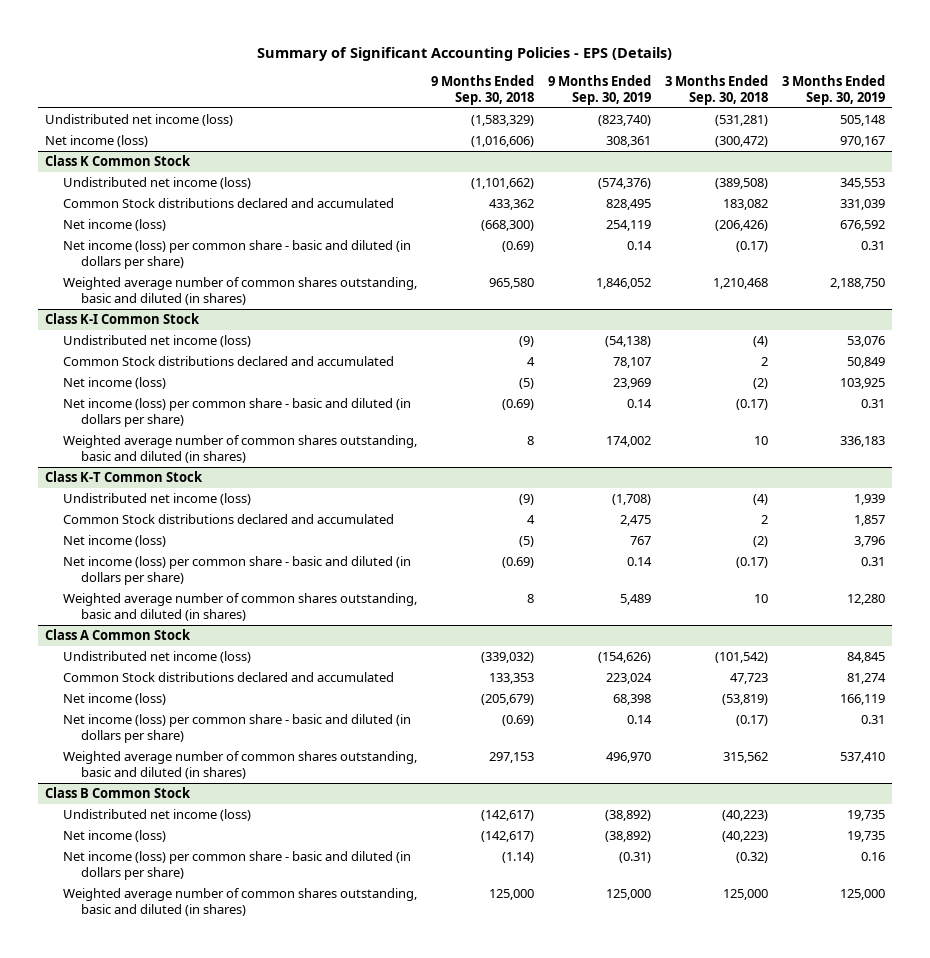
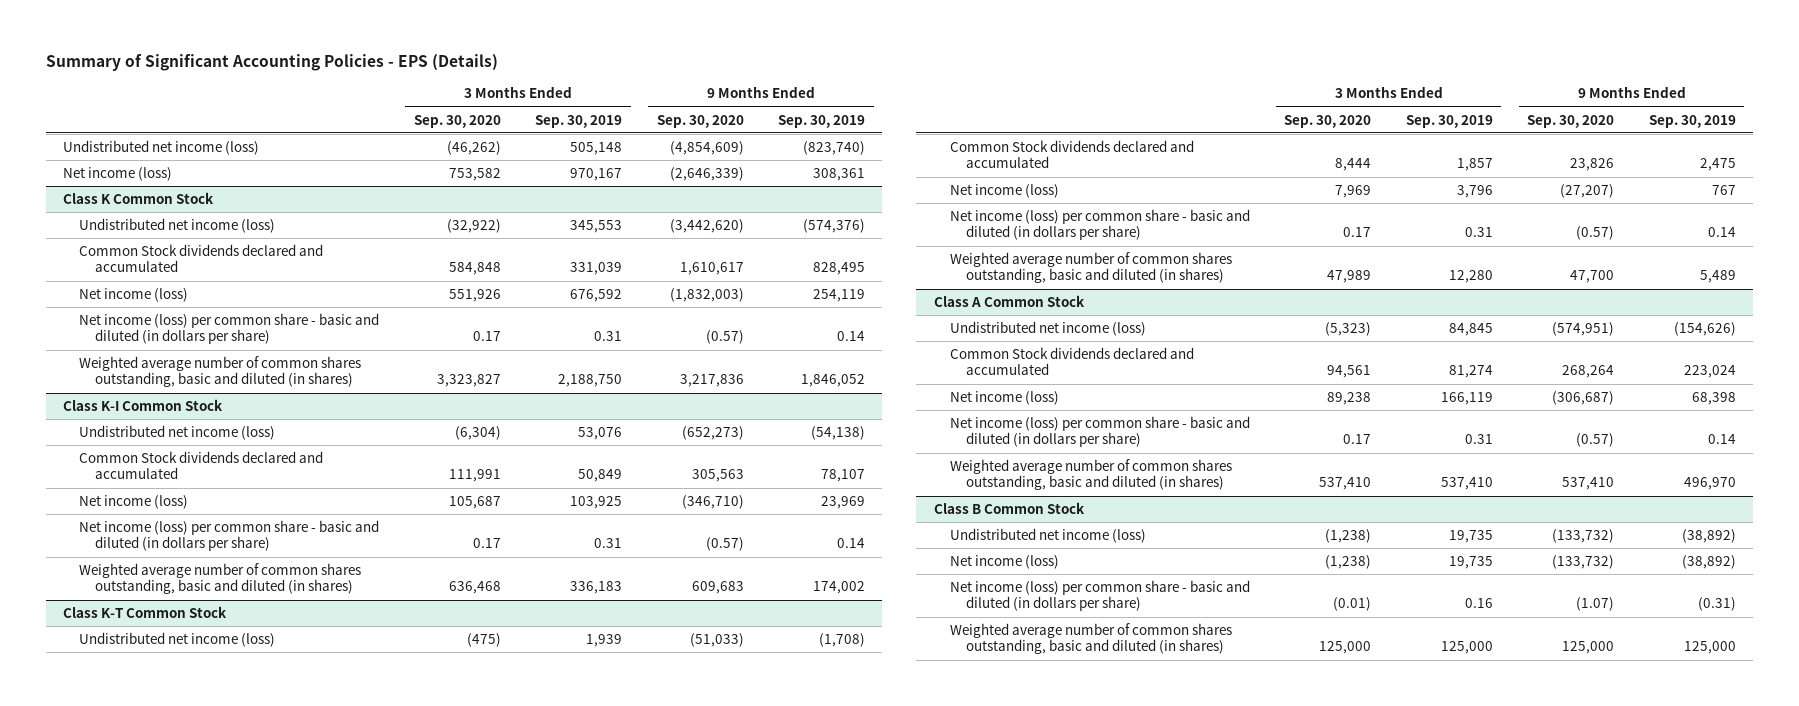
- | 9 Months Ended Sep. 30, 2018 | 9 Months Ended Sep. 30, 2019 | 3 Months Ended Sep. 30, 2018 | 3 Months Ended Sep. 30, 2019
+ | 3 Months Ended Sep. 30, 2020 | 3 Months Ended Sep. 30, 2019 | 9 Months Ended Sep. 30, 2020 | 9 Months Ended Sep. 30, 2019
@ Class K Common Stock
- Common Stock distributions declared and accumulated | 433,362 | 828,495 | 183,082 | 331,039
+ Common Stock dividends declared and accumulated | 584,848 | 331,039 | 1,610,617 | 828,495
@ Class K-I Common Stock
- Common Stock distributions declared and accumulated | 4 | 78,107 | 2 | 50,849
+ Common Stock dividends declared and accumulated | 111,991 | 50,849 | 305,563 | 78,107
@ Class K-T Common Stock
- Common Stock distributions declared and accumulated | 4 | 2,475 | 2 | 1,857
+ Common Stock dividends declared and accumulated | 8,444 | 1,857 | 23,826 | 2,475
@ Class A Common Stock
- Common Stock distributions declared and accumulated | 133,353 | 223,024 | 47,723 | 81,274
+ Common Stock dividends declared and accumulated | 94,561 | 81,274 | 268,264 | 223,024

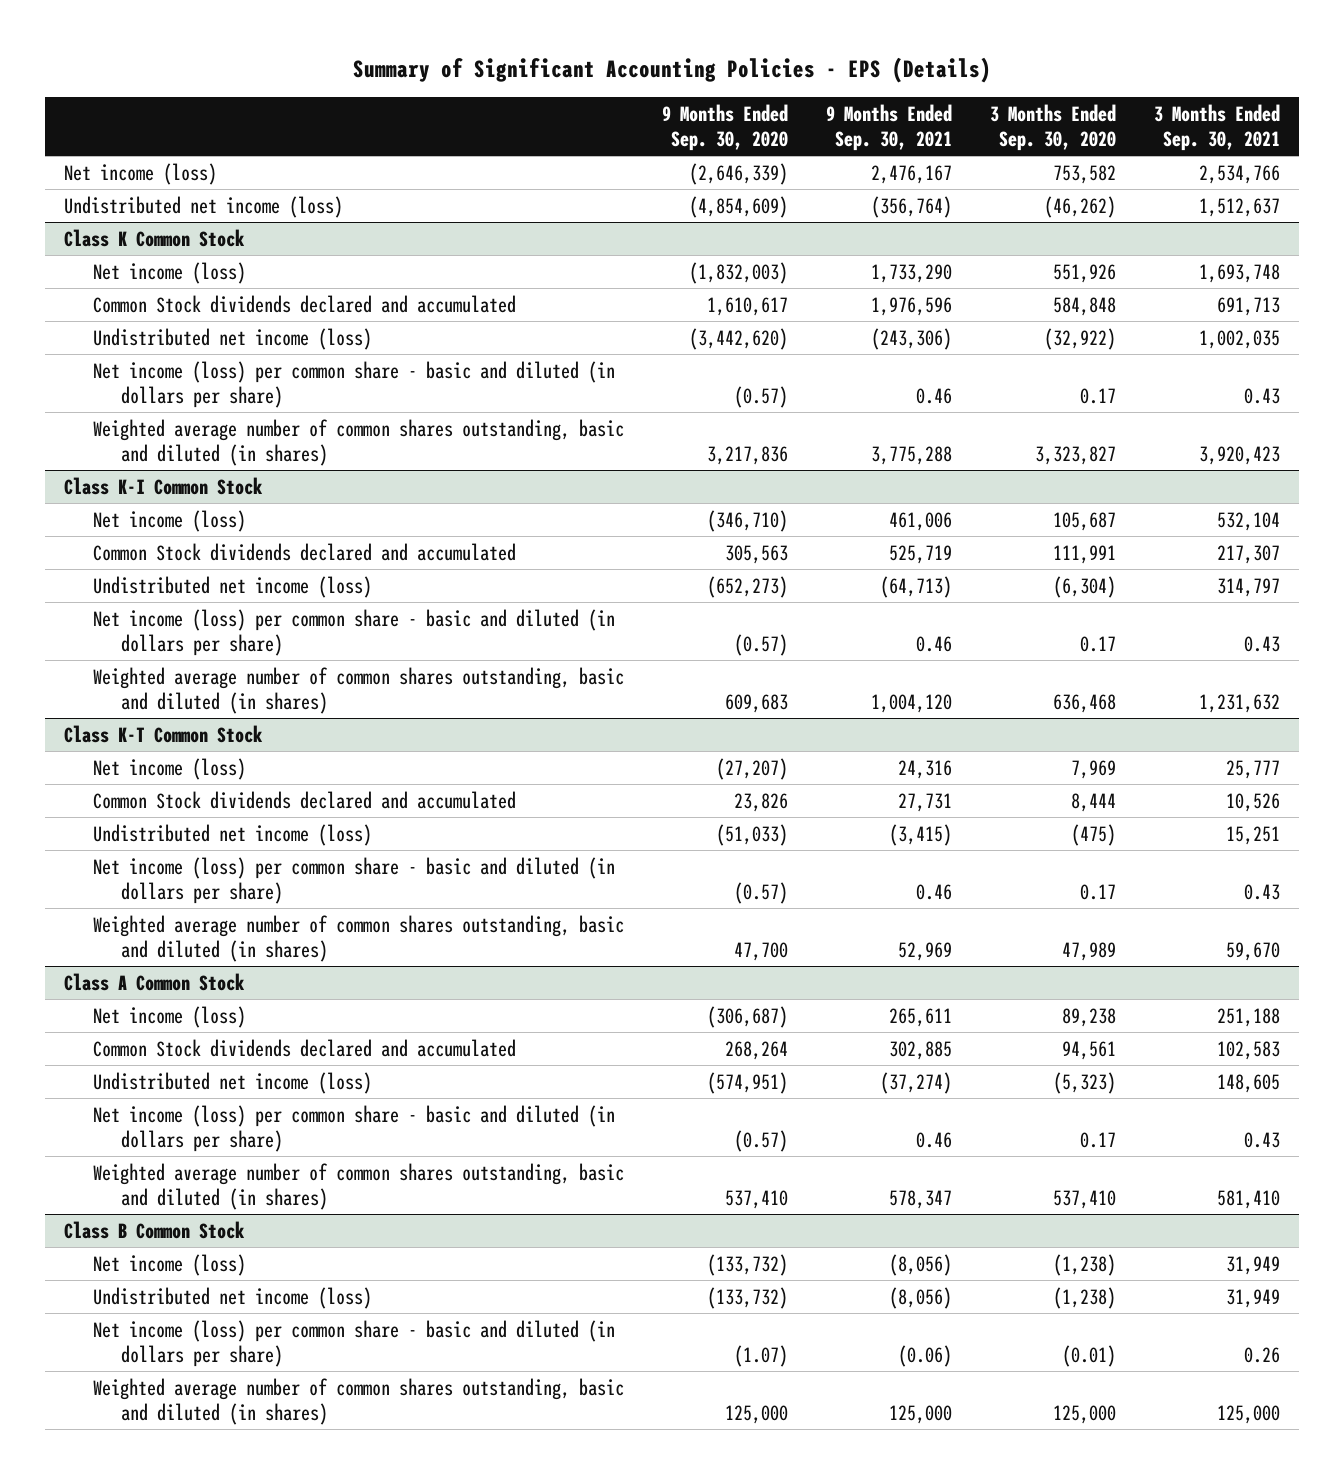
- | 3 Months Ended Sep. 30, 2020 | 3 Months Ended Sep. 30, 2019 | 9 Months Ended Sep. 30, 2020 | 9 Months Ended Sep. 30, 2019
+ | 9 Months Ended Sep. 30, 2020 | 9 Months Ended Sep. 30, 2021 | 3 Months Ended Sep. 30, 2020 | 3 Months Ended Sep. 30, 2021
moved down: Undistributed net income (loss) | (4,854,609) | (356,764) | (46,262) | 1,512,637
@ Class K Common Stock
moved down: Common Stock dividends declared and accumulated | 1,610,617 | 1,976,596 | 584,848 | 691,713
moved down: Undistributed net income (loss) | (3,442,620) | (243,306) | (32,922) | 1,002,035
@ Class K-I Common Stock
moved down: Common Stock dividends declared and accumulated | 305,563 | 525,719 | 111,991 | 217,307
moved down: Undistributed net income (loss) | (652,273) | (64,713) | (6,304) | 314,797
@ Class K-T Common Stock
moved down: Common Stock dividends declared and accumulated | 23,826 | 27,731 | 8,444 | 10,526
moved down: Undistributed net income (loss) | (51,033) | (3,415) | (475) | 15,251
@ Class A Common Stock
moved down: Common Stock dividends declared and accumulated | 268,264 | 302,885 | 94,561 | 102,583
moved down: Undistributed net income (loss) | (574,951) | (37,274) | (5,323) | 148,605
@ Class B Common Stock
moved down: Undistributed net income (loss) | (133,732) | (8,056) | (1,238) | 31,949

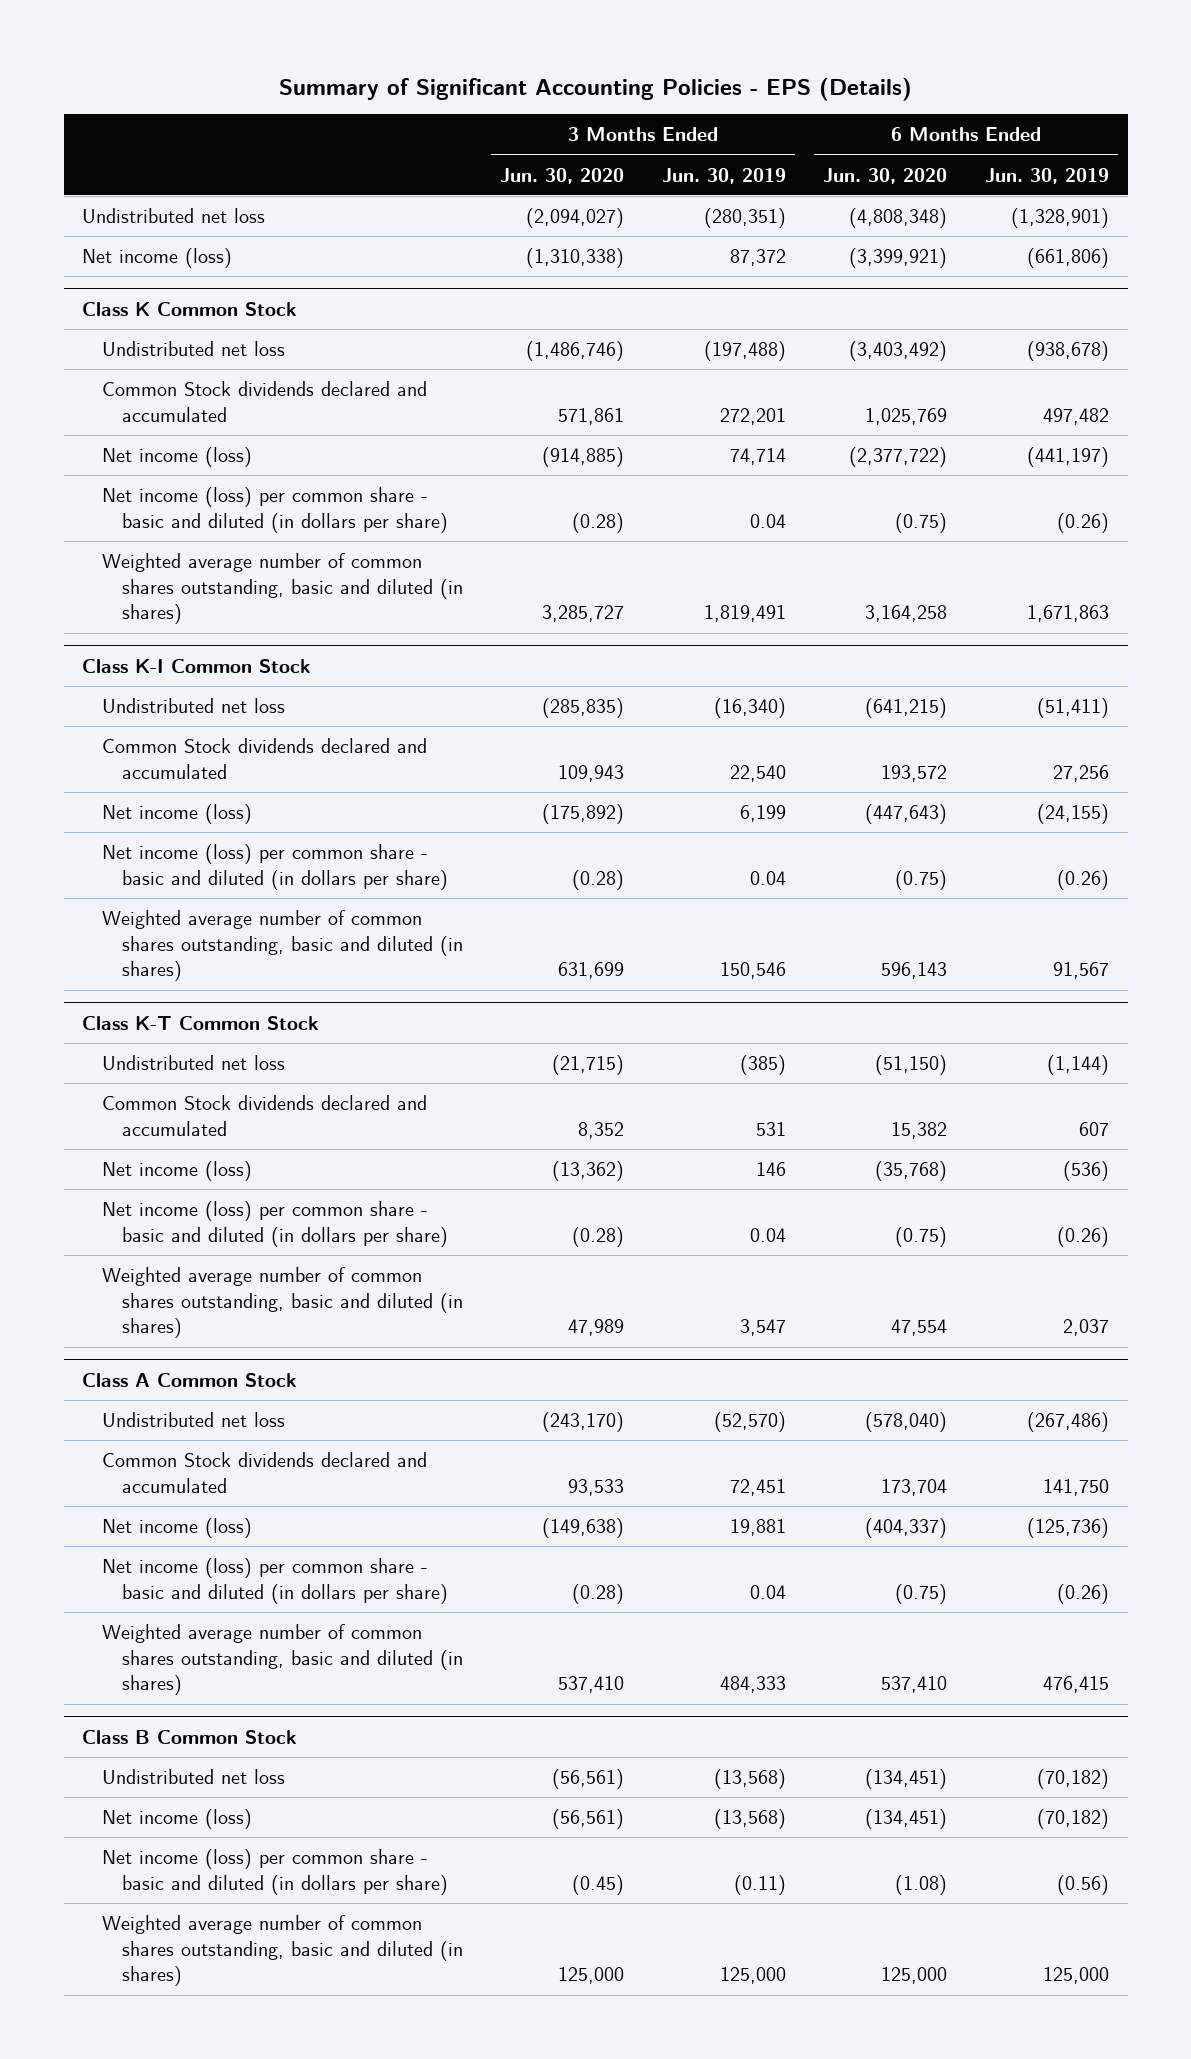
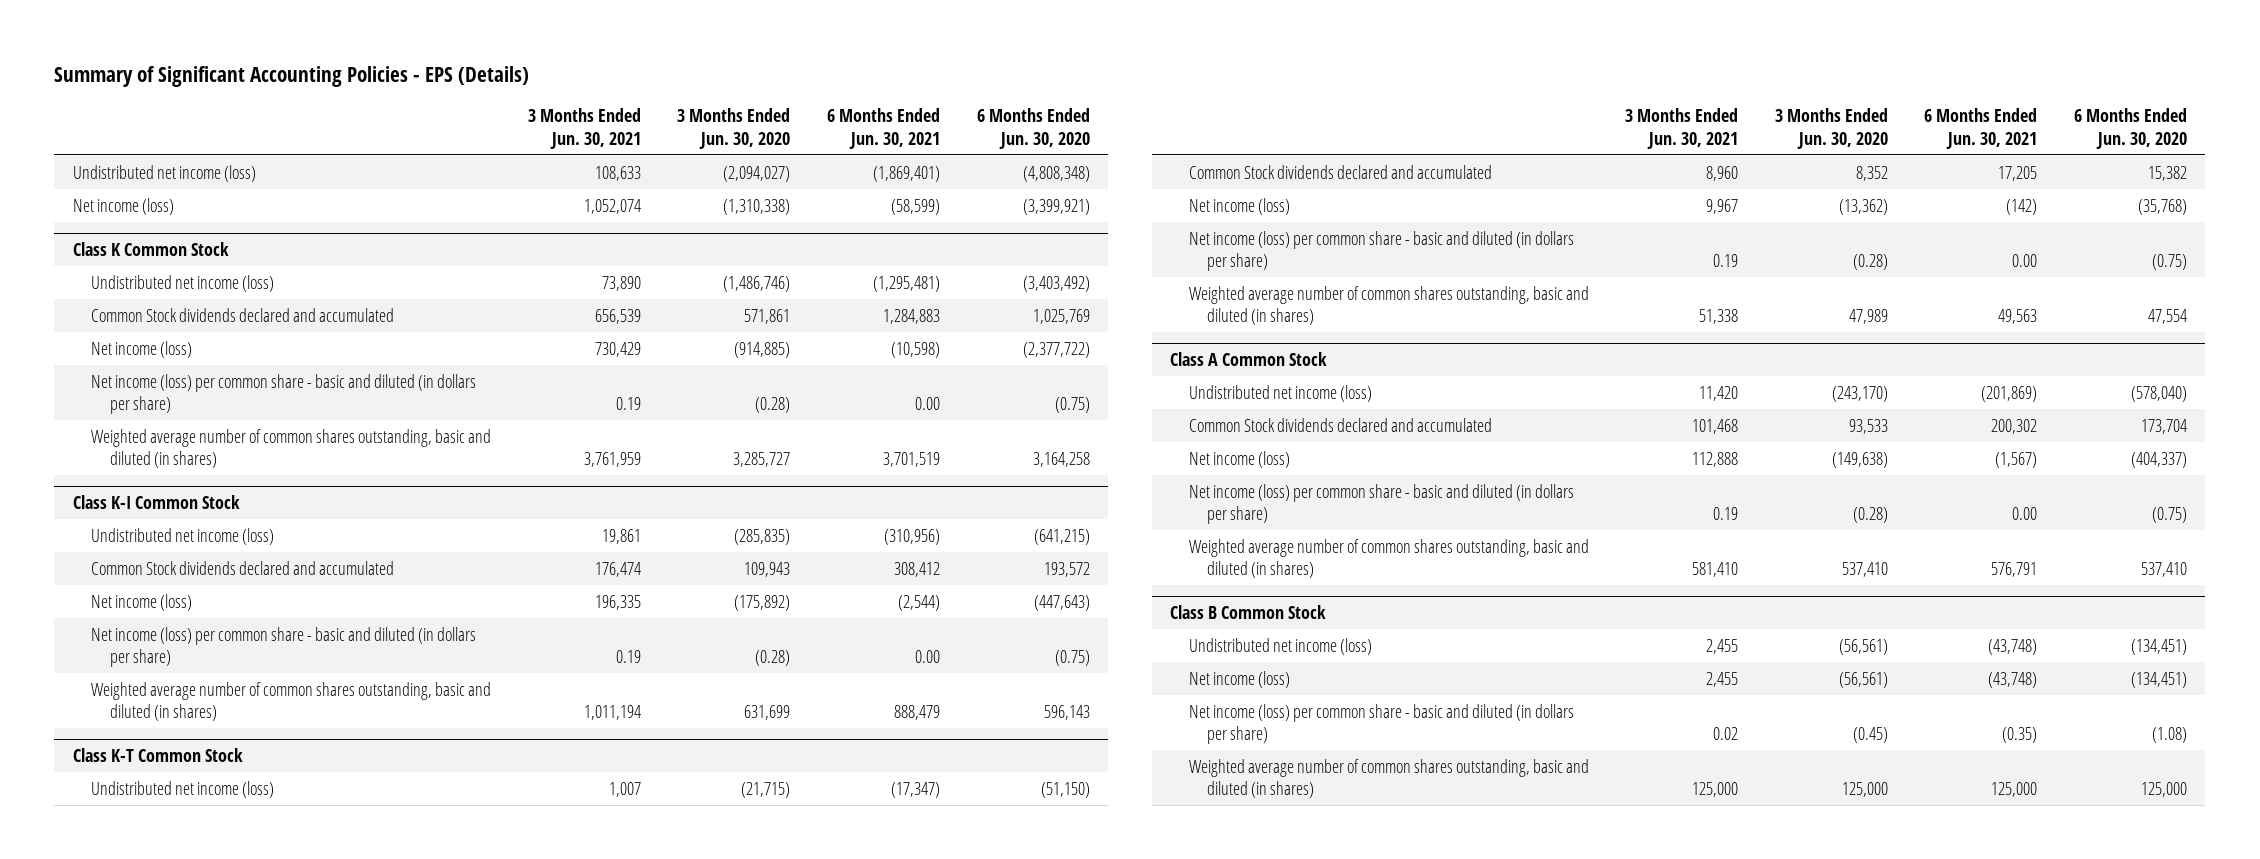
- | 3 Months Ended Jun. 30, 2020 | 3 Months Ended Jun. 30, 2019 | 6 Months Ended Jun. 30, 2020 | 6 Months Ended Jun. 30, 2019
+ | 3 Months Ended Jun. 30, 2021 | 3 Months Ended Jun. 30, 2020 | 6 Months Ended Jun. 30, 2021 | 6 Months Ended Jun. 30, 2020
- Undistributed net loss | (2,094,027) | (280,351) | (4,808,348) | (1,328,901)
+ Undistributed net income (loss) | 108,633 | (2,094,027) | (1,869,401) | (4,808,348)
@ Class K Common Stock
- Undistributed net loss | (1,486,746) | (197,488) | (3,403,492) | (938,678)
+ Undistributed net income (loss) | 73,890 | (1,486,746) | (1,295,481) | (3,403,492)
@ Class K-I Common Stock
- Undistributed net loss | (285,835) | (16,340) | (641,215) | (51,411)
+ Undistributed net income (loss) | 19,861 | (285,835) | (310,956) | (641,215)
@ Class K-T Common Stock
- Undistributed net loss | (21,715) | (385) | (51,150) | (1,144)
+ Undistributed net income (loss) | 1,007 | (21,715) | (17,347) | (51,150)
@ Class A Common Stock
- Undistributed net loss | (243,170) | (52,570) | (578,040) | (267,486)
+ Undistributed net income (loss) | 11,420 | (243,170) | (201,869) | (578,040)
@ Class B Common Stock
- Undistributed net loss | (56,561) | (13,568) | (134,451) | (70,182)
+ Undistributed net income (loss) | 2,455 | (56,561) | (43,748) | (134,451)

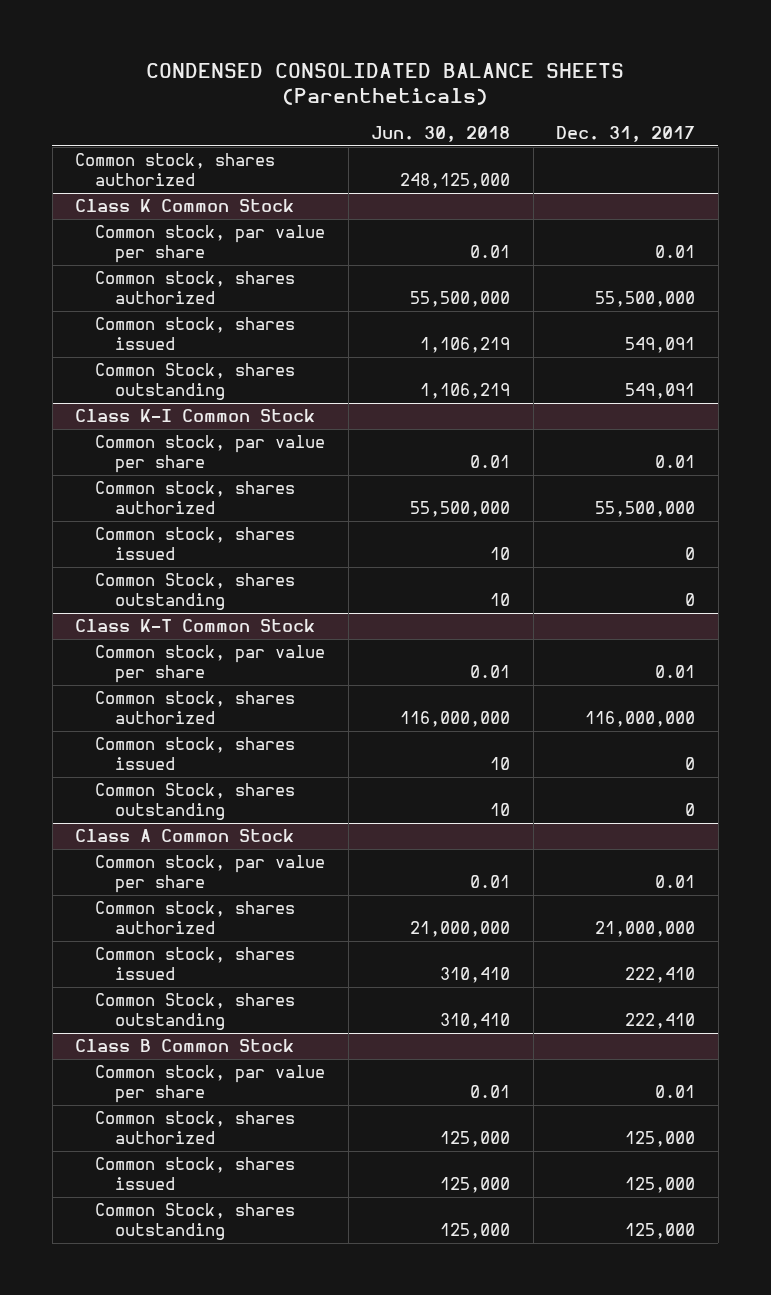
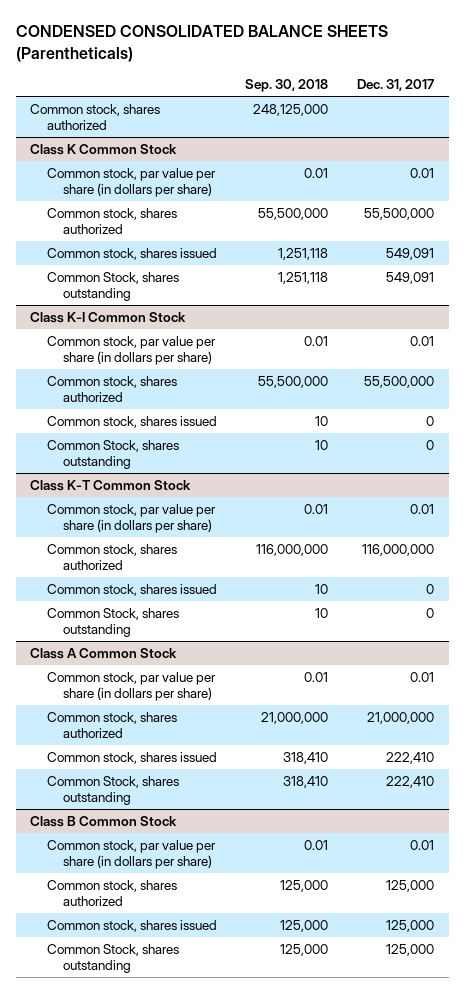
- | Jun. 30, 2018 | Dec. 31, 2017
+ | Sep. 30, 2018 | Dec. 31, 2017
@ Class K Common Stock
- Common stock, par value per share | 0.01 | 0.01
+ Common stock, par value per share (in dollars per share) | 0.01 | 0.01
@ Class K-I Common Stock
- Common stock, par value per share | 0.01 | 0.01
+ Common stock, par value per share (in dollars per share) | 0.01 | 0.01
@ Class K-T Common Stock
- Common stock, par value per share | 0.01 | 0.01
+ Common stock, par value per share (in dollars per share) | 0.01 | 0.01
@ Class A Common Stock
- Common stock, par value per share | 0.01 | 0.01
+ Common stock, par value per share (in dollars per share) | 0.01 | 0.01
@ Class B Common Stock
- Common stock, par value per share | 0.01 | 0.01
+ Common stock, par value per share (in dollars per share) | 0.01 | 0.01

